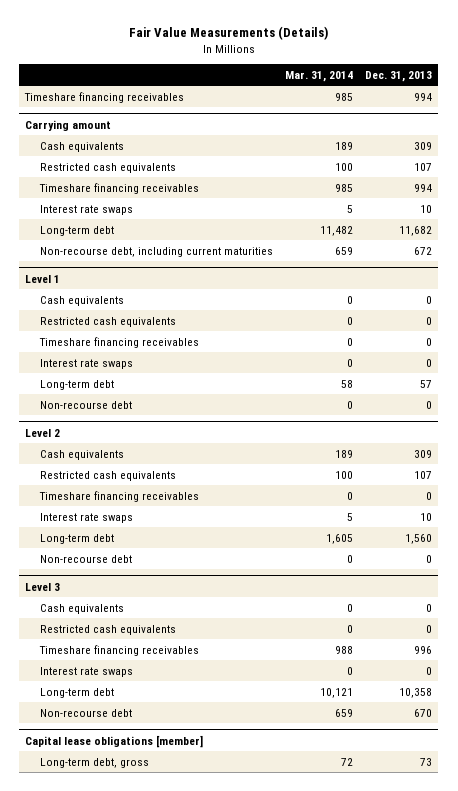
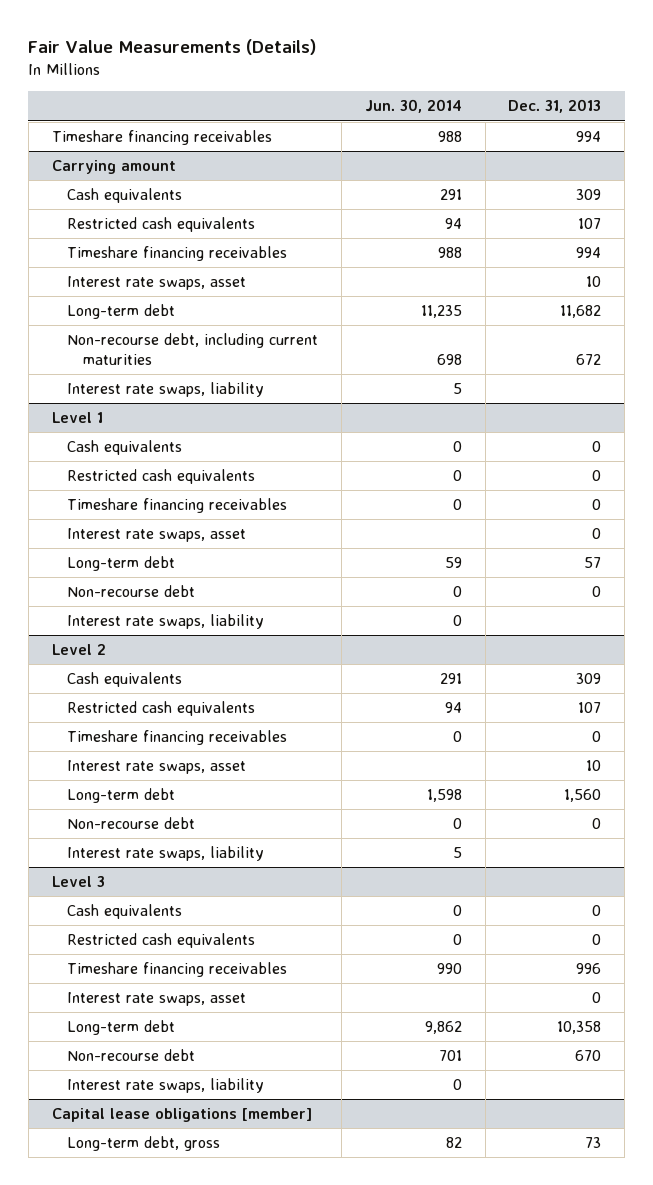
- | Mar. 31, 2014 | Dec. 31, 2013
+ | Jun. 30, 2014 | Dec. 31, 2013
@ Carrying amount
- Interest rate swaps | 5 | 10
+ Interest rate swaps, asset | | 10
+ Interest rate swaps, liability | 5 |
@ Level 1
- Interest rate swaps | 0 | 0
+ Interest rate swaps, asset | | 0
+ Interest rate swaps, liability | 0 |
@ Level 2
- Interest rate swaps | 5 | 10
+ Interest rate swaps, asset | | 10
+ Interest rate swaps, liability | 5 |
@ Level 3
- Interest rate swaps | 0 | 0
+ Interest rate swaps, asset | | 0
+ Interest rate swaps, liability | 0 |

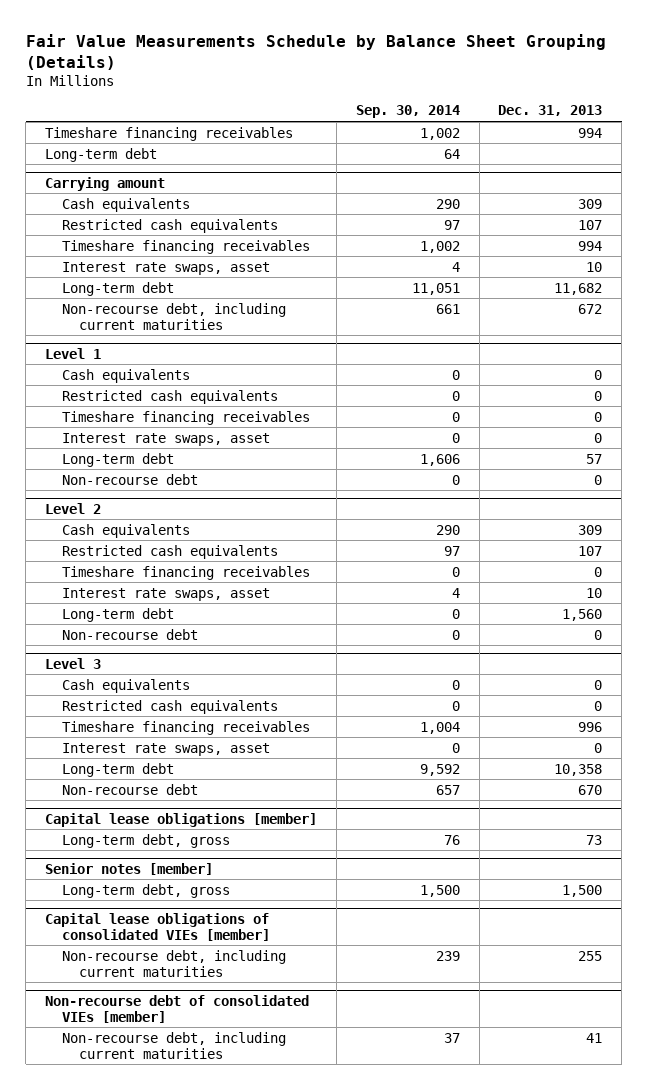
- Fair Value Measurements (Details)
+ Fair Value Measurements Schedule by Balance Sheet Grouping (Details)
- | Jun. 30, 2014 | Dec. 31, 2013
+ | Sep. 30, 2014 | Dec. 31, 2013
+ Long-term debt | 64 |
@ Carrying amount
- Interest rate swaps, liability | 5 |
@ Level 1
- Interest rate swaps, liability | 0 |
@ Level 2
- Interest rate swaps, liability | 5 |
@ Level 3
- Interest rate swaps, liability | 0 |
+ Senior notes [member]
+ Long-term debt, gross | 1,500 | 1,500
+ Capital lease obligations of consolidated VIEs [member]
+ Non-recourse debt, including current maturities | 239 | 255
+ Non-recourse debt of consolidated VIEs [member]
+ Non-recourse debt, including current maturities | 37 | 41

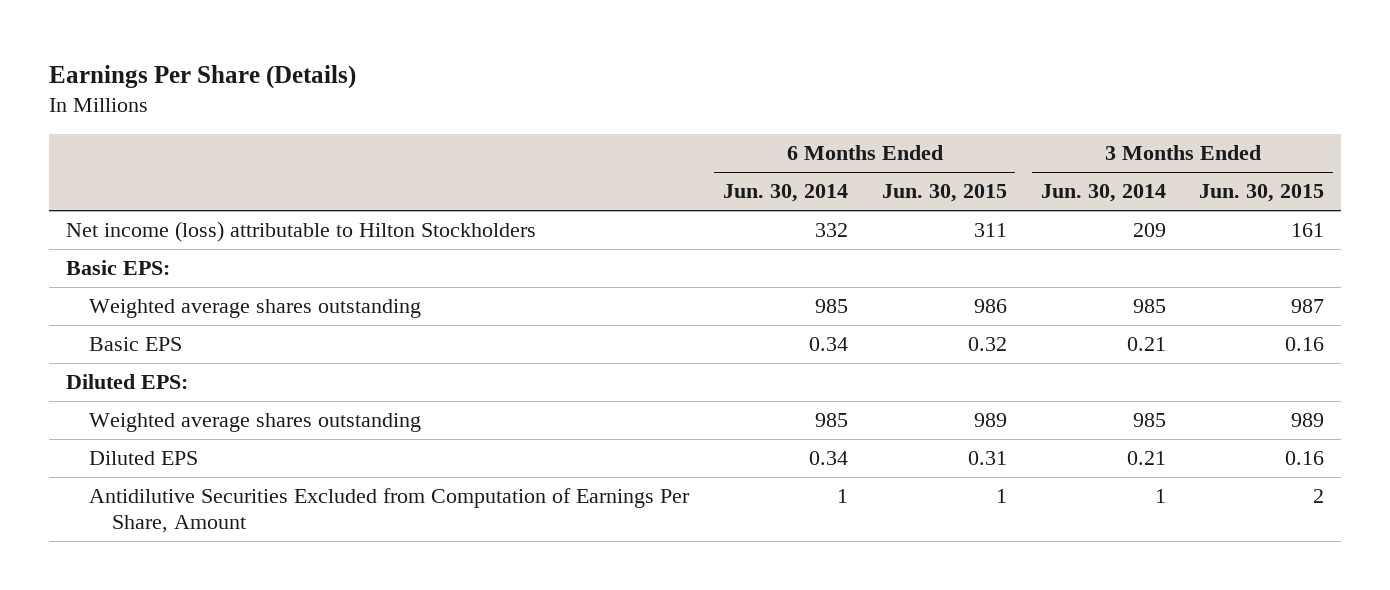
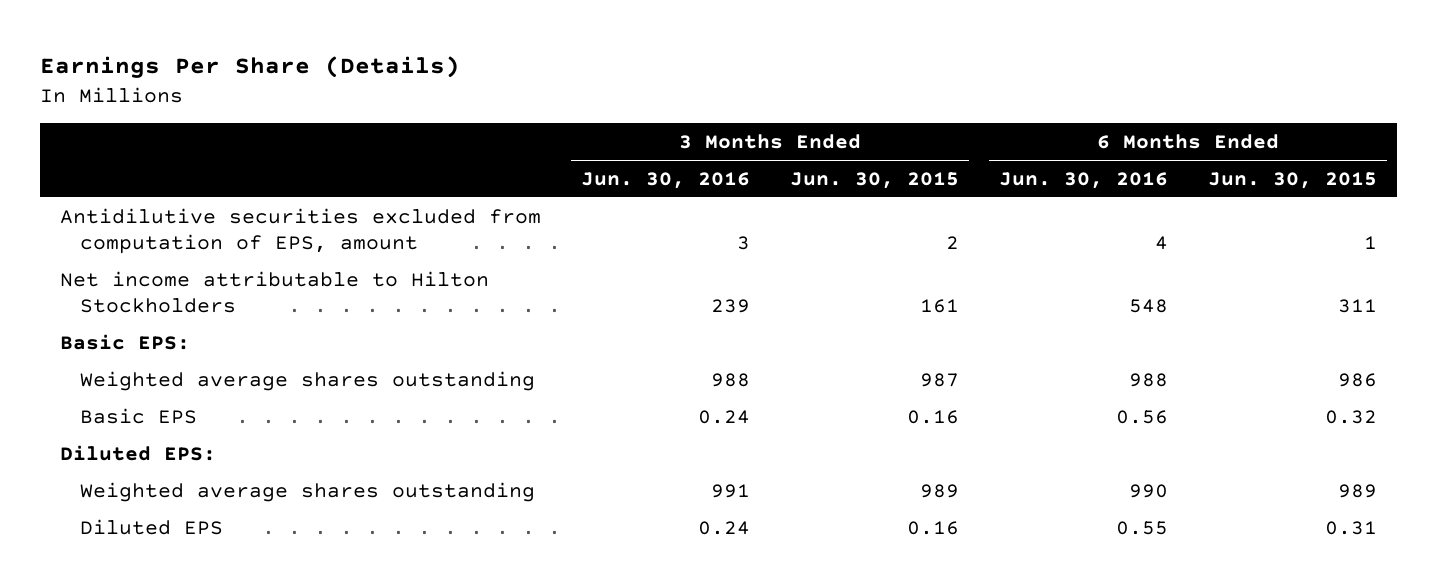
- | 6 Months Ended Jun. 30, 2014 | 6 Months Ended Jun. 30, 2015 | 3 Months Ended Jun. 30, 2014 | 3 Months Ended Jun. 30, 2015
+ | 3 Months Ended Jun. 30, 2016 | 3 Months Ended Jun. 30, 2015 | 6 Months Ended Jun. 30, 2016 | 6 Months Ended Jun. 30, 2015
- Net income (loss) attributable to Hilton Stockholders | 332 | 311 | 209 | 161
+ Antidilutive securities excluded from computation of EPS, amount | 3 | 2 | 4 | 1
+ Net income attributable to Hilton Stockholders | 239 | 161 | 548 | 311
- Antidilutive Securities Excluded from Computation of Earnings Per Share, Amount | 1 | 1 | 1 | 2

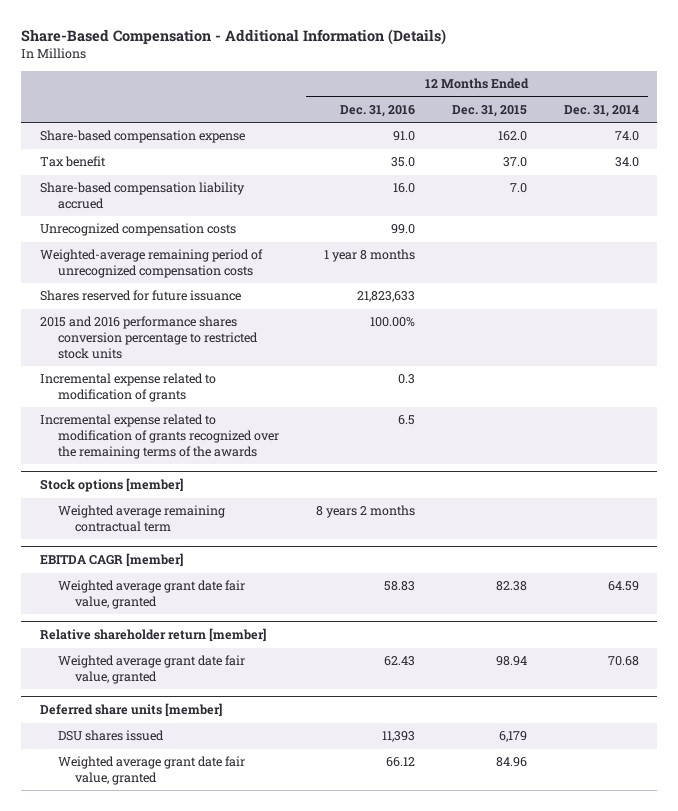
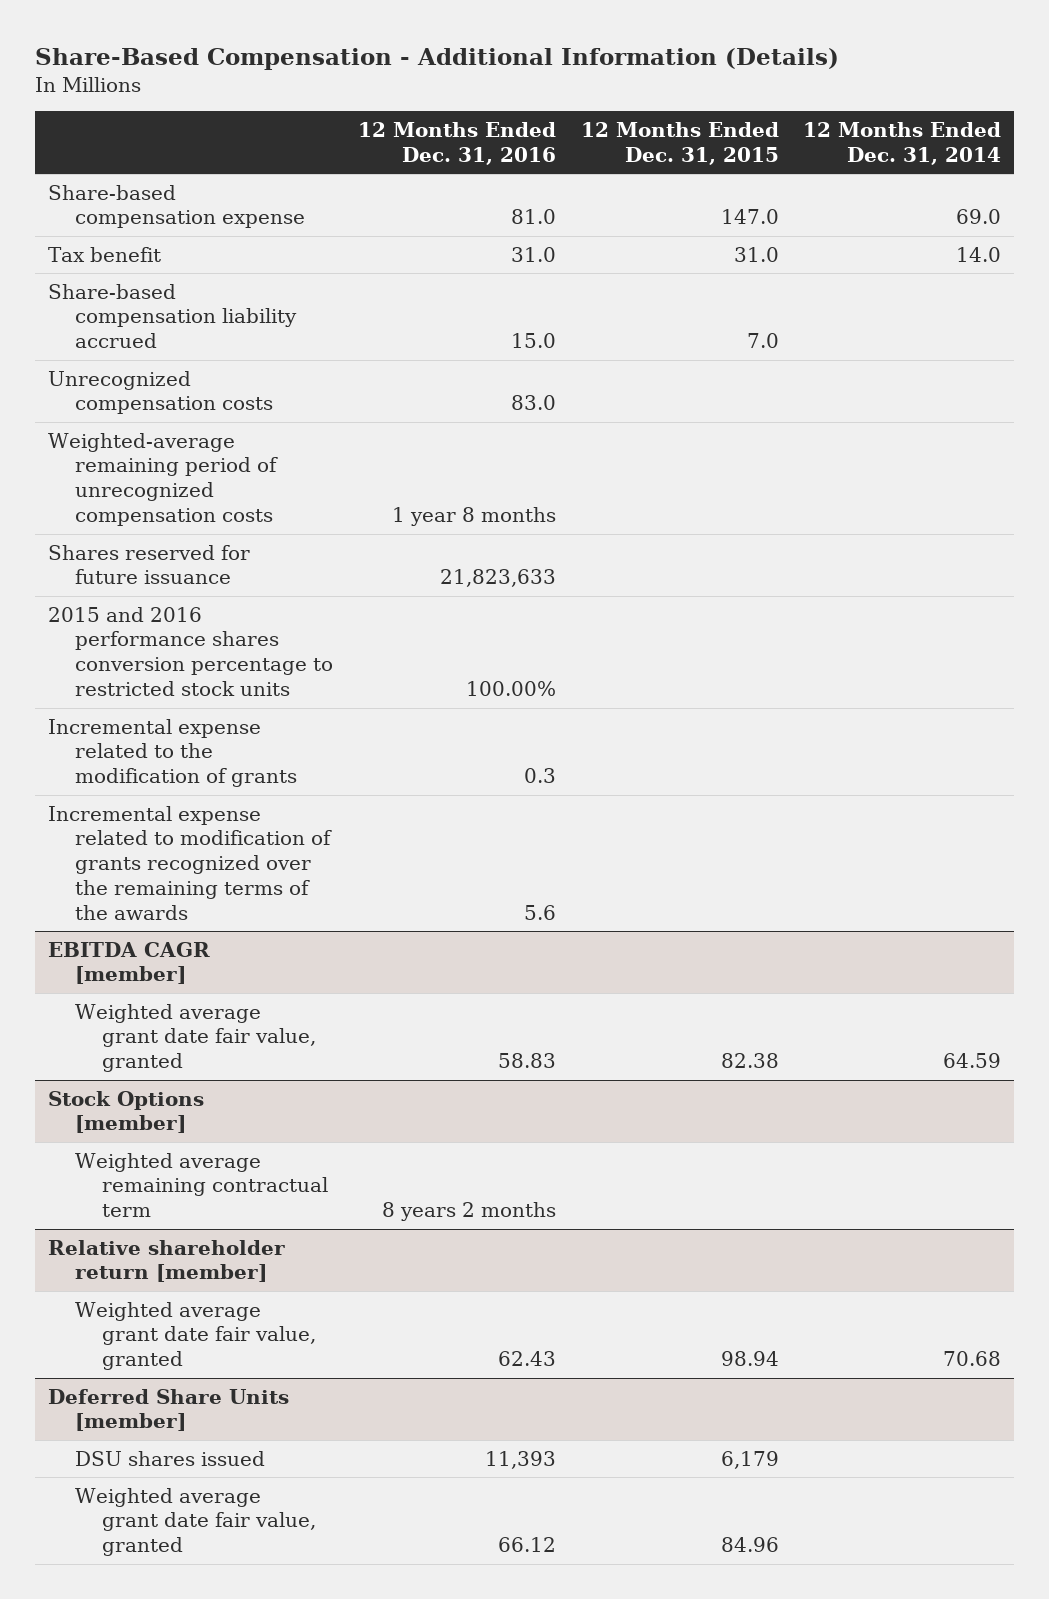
- Share-based compensation expense | 91.0 | 162.0 | 74.0
- Tax benefit | 35.0 | 37.0 | 34.0
- Share-based compensation liability accrued | 16.0 | 7.0 |
- Unrecognized compensation costs | 99.0 | |
+ Share-based compensation expense | 81.0 | 147.0 | 69.0
+ Tax benefit | 31.0 | 31.0 | 14.0
+ Share-based compensation liability accrued | 15.0 | 7.0 |
+ Unrecognized compensation costs | 83.0 | |
- Incremental expense related to modification of grants | 0.3 | |
- Incremental expense related to modification of grants recognized over the remaining terms of the awards | 6.5 | |
- Stock options [member]
- Weighted average remaining contractual term | 8 years 2 months | |
+ Incremental expense related to the modification of grants | 0.3 | |
+ Incremental expense related to modification of grants recognized over the remaining terms of the awards | 5.6 | |
+ Stock Options [member]
+ Weighted average remaining contractual term | 8 years 2 months | |
- Deferred share units [member]
+ Deferred Share Units [member]

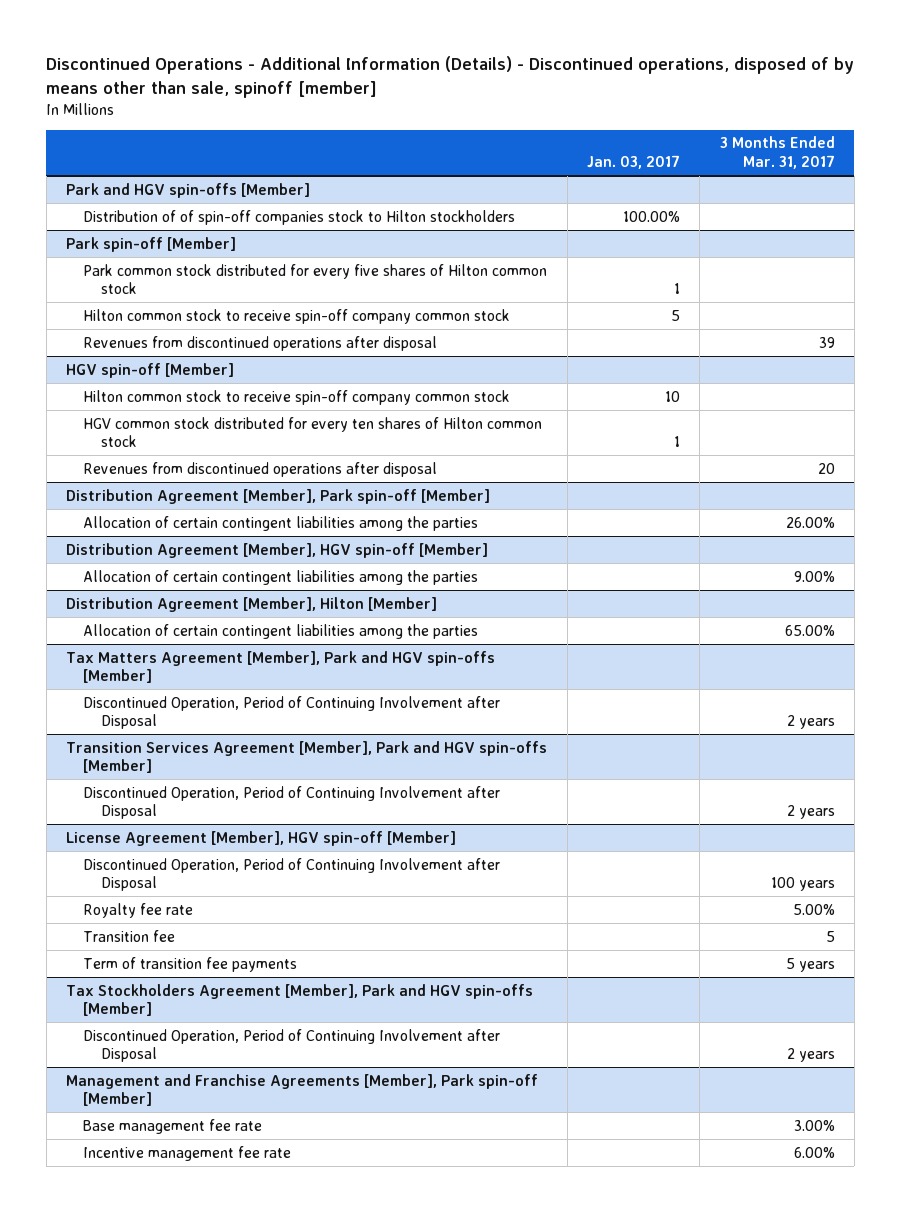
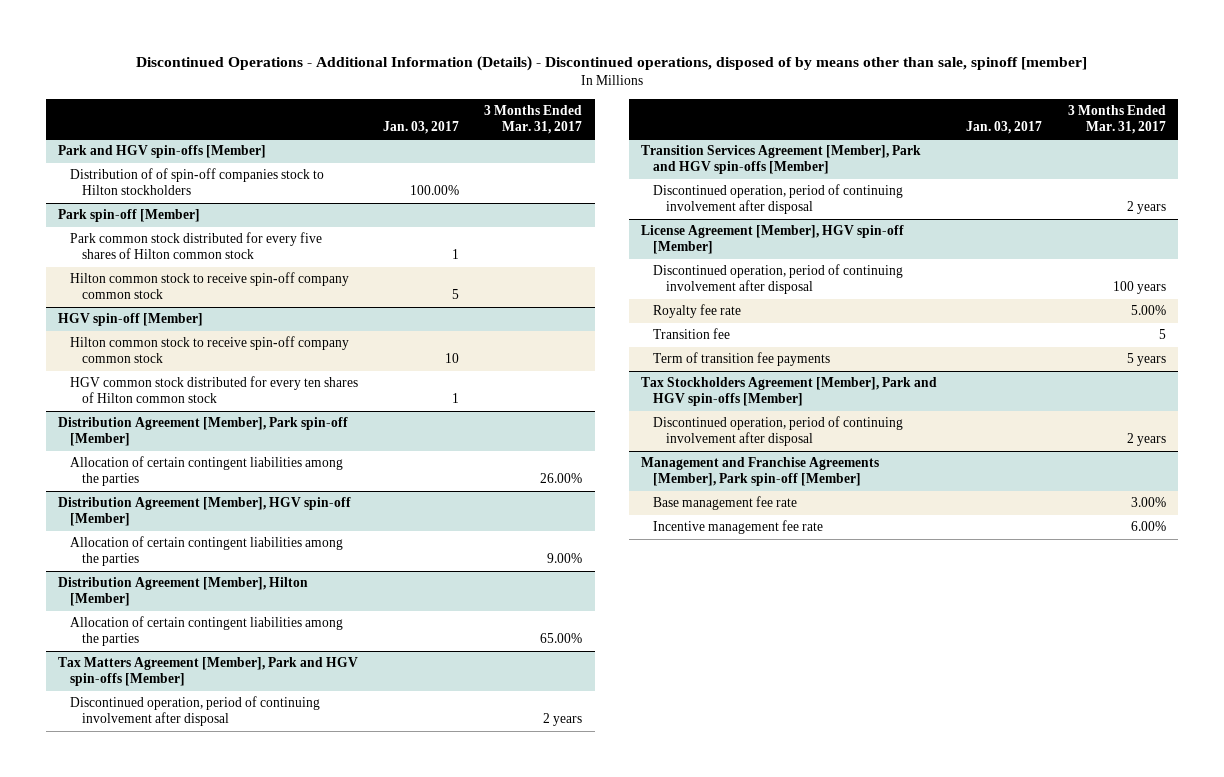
@ Park spin-off [Member]
- Revenues from discontinued operations after disposal | | 39
@ HGV spin-off [Member]
- Revenues from discontinued operations after disposal | | 20
@ Tax Matters Agreement [Member], Park and HGV spin-offs [Member]
- Discontinued Operation, Period of Continuing Involvement after Disposal | | 2 years
+ Discontinued operation, period of continuing involvement after disposal | | 2 years
@ Transition Services Agreement [Member], Park and HGV spin-offs [Member]
- Discontinued Operation, Period of Continuing Involvement after Disposal | | 2 years
+ Discontinued operation, period of continuing involvement after disposal | | 2 years
@ License Agreement [Member], HGV spin-off [Member]
- Discontinued Operation, Period of Continuing Involvement after Disposal | | 100 years
+ Discontinued operation, period of continuing involvement after disposal | | 100 years
@ Tax Stockholders Agreement [Member], Park and HGV spin-offs [Member]
- Discontinued Operation, Period of Continuing Involvement after Disposal | | 2 years
+ Discontinued operation, period of continuing involvement after disposal | | 2 years

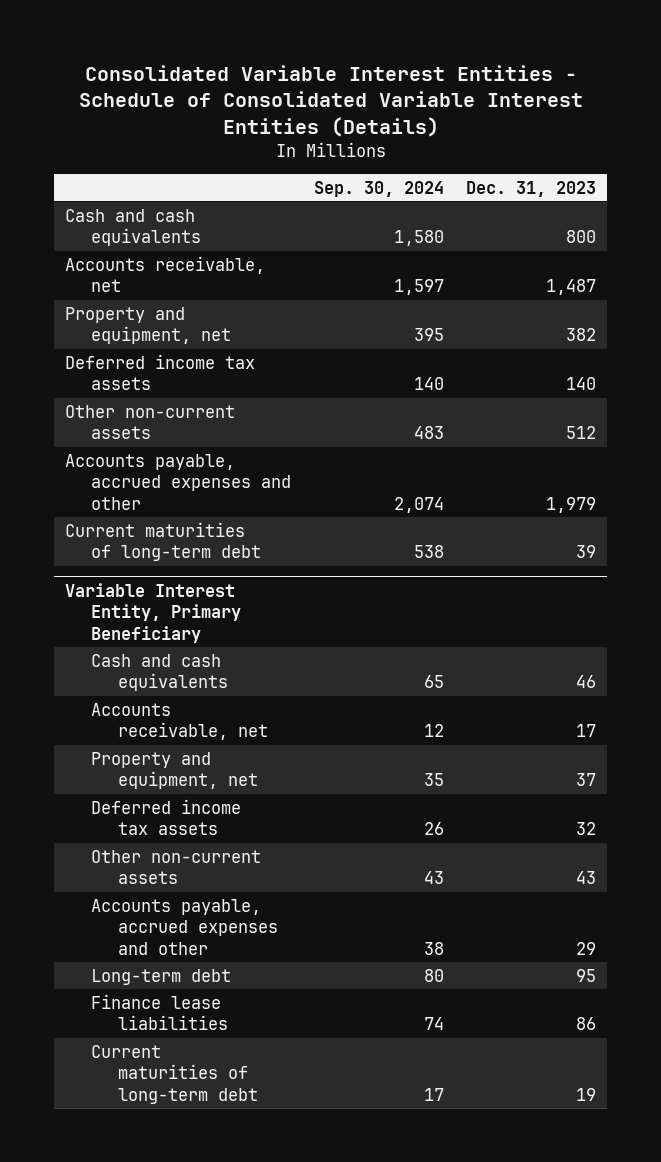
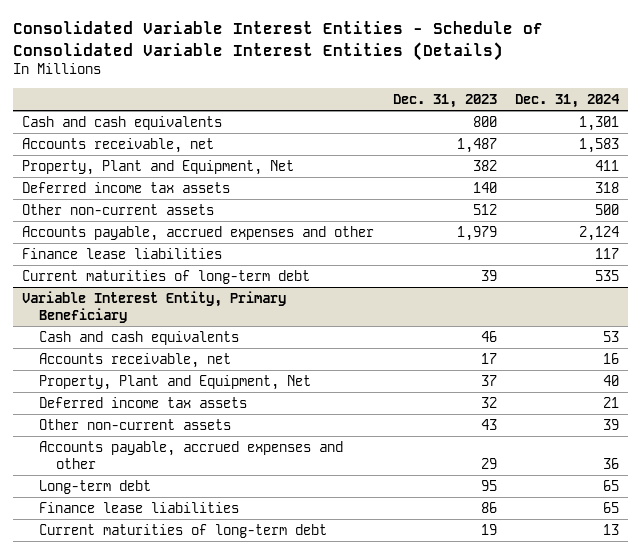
- | Sep. 30, 2024 | Dec. 31, 2023
+ | Dec. 31, 2023 | Dec. 31, 2024
- Property and equipment, net | 395 | 382
+ Property, Plant and Equipment, Net | 382 | 411
+ Finance lease liabilities | | 117
@ Variable Interest Entity, Primary Beneficiary
- Property and equipment, net | 35 | 37
+ Property, Plant and Equipment, Net | 37 | 40

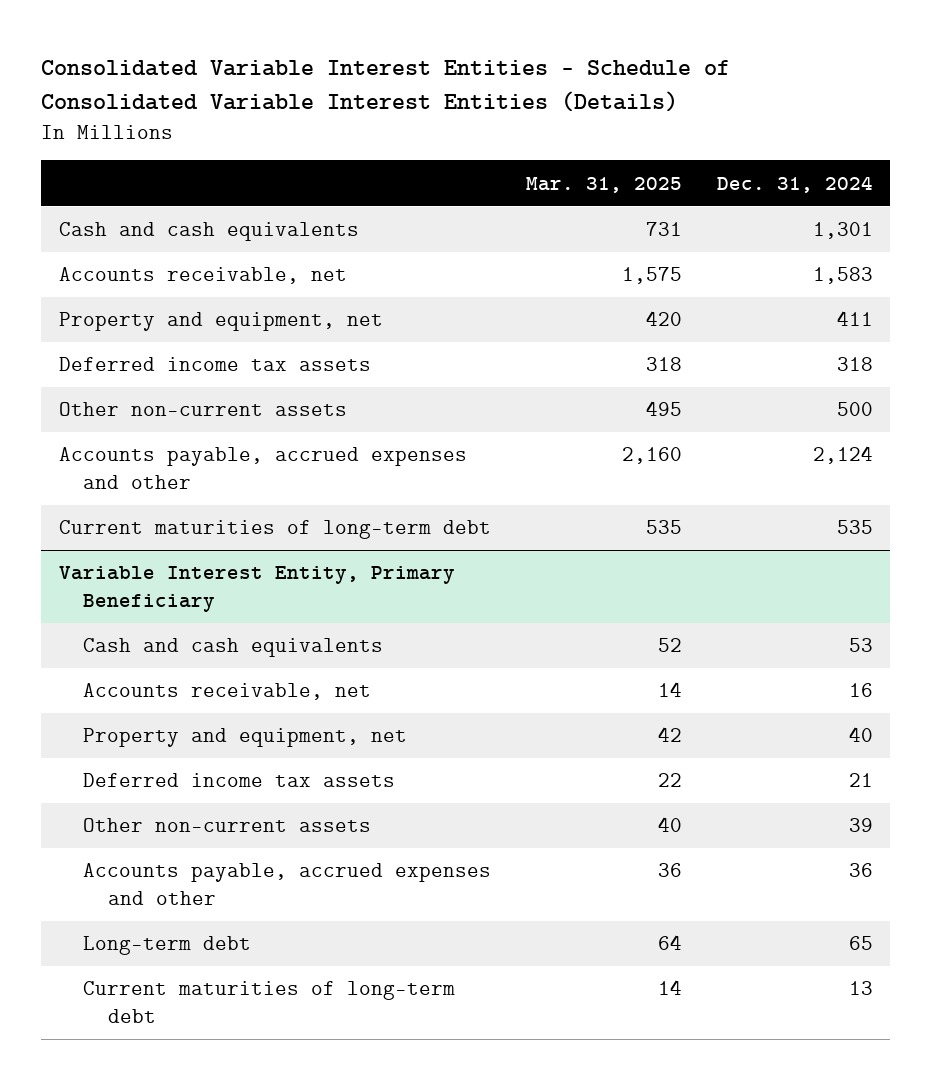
- | Dec. 31, 2023 | Dec. 31, 2024
+ | Mar. 31, 2025 | Dec. 31, 2024
- Property, Plant and Equipment, Net | 382 | 411
+ Property and equipment, net | 420 | 411
- Finance lease liabilities | | 117
@ Variable Interest Entity, Primary Beneficiary
- Property, Plant and Equipment, Net | 37 | 40
+ Property and equipment, net | 42 | 40
- Finance lease liabilities | 86 | 65

